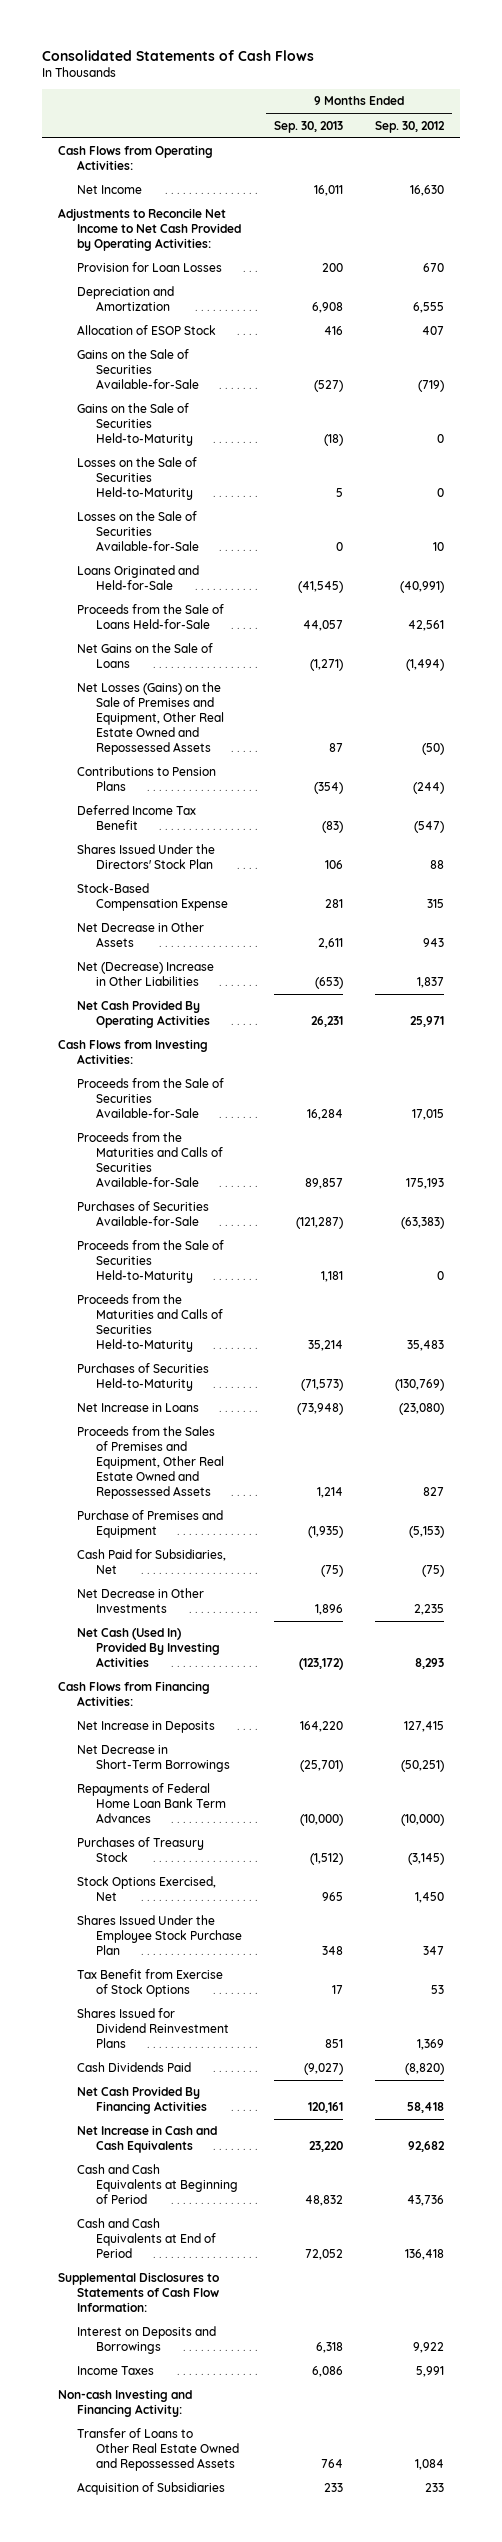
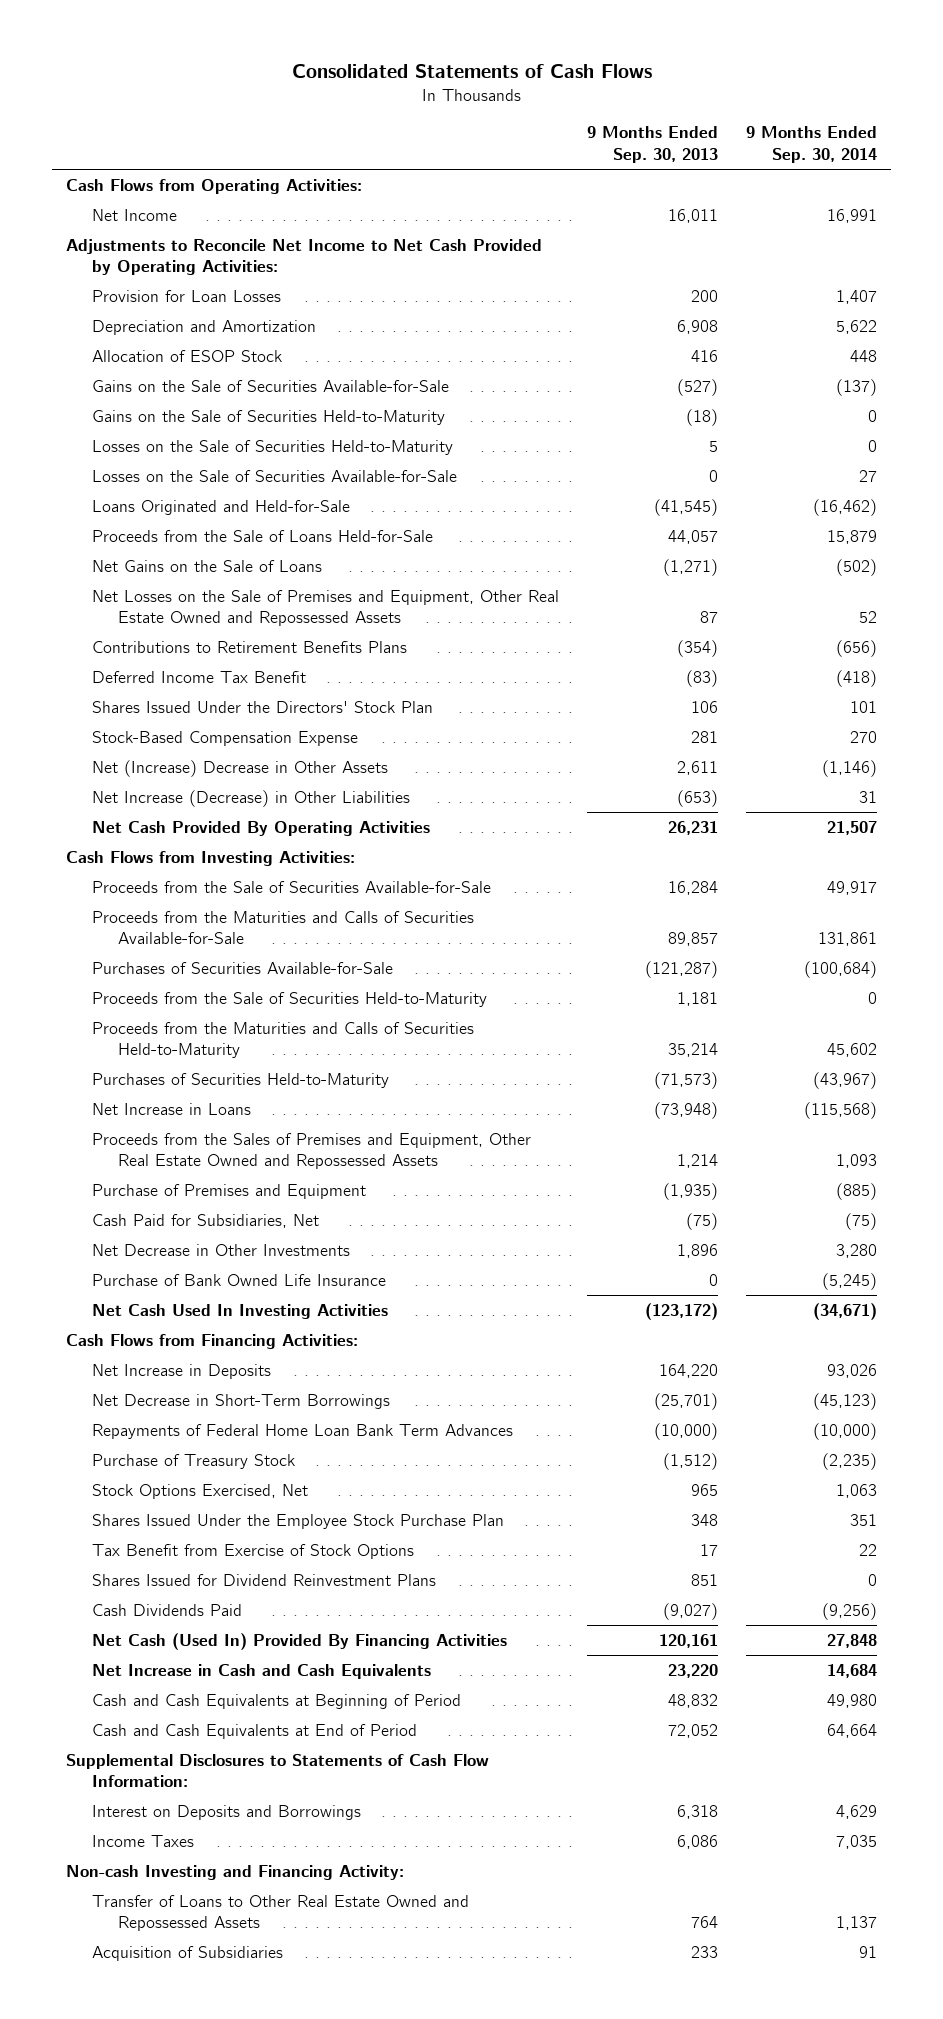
- | 9 Months Ended Sep. 30, 2013 | 9 Months Ended Sep. 30, 2012
+ | 9 Months Ended Sep. 30, 2013 | 9 Months Ended Sep. 30, 2014
- Net Losses (Gains) on the Sale of Premises and Equipment, Other Real Estate Owned and Repossessed Assets | 87 | (50)
- Contributions to Pension Plans | (354) | (244)
+ Net Losses on the Sale of Premises and Equipment, Other Real Estate Owned and Repossessed Assets | 87 | 52
+ Contributions to Retirement Benefits Plans | (354) | (656)
- Net Decrease in Other Assets | 2,611 | 943
- Net (Decrease) Increase in Other Liabilities | (653) | 1,837
+ Net (Increase) Decrease in Other Assets | 2,611 | (1,146)
+ Net Increase (Decrease) in Other Liabilities | (653) | 31
- Net Cash (Used In) Provided By Investing Activities | (123,172) | 8,293
+ Purchase of Bank Owned Life Insurance | 0 | (5,245)
+ Net Cash Used In Investing Activities | (123,172) | (34,671)
- Purchases of Treasury Stock | (1,512) | (3,145)
+ Purchase of Treasury Stock | (1,512) | (2,235)
- Net Cash Provided By Financing Activities | 120,161 | 58,418
+ Net Cash (Used In) Provided By Financing Activities | 120,161 | 27,848

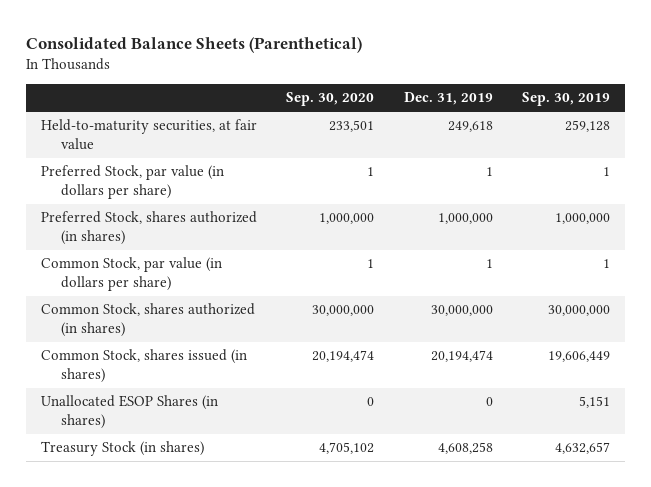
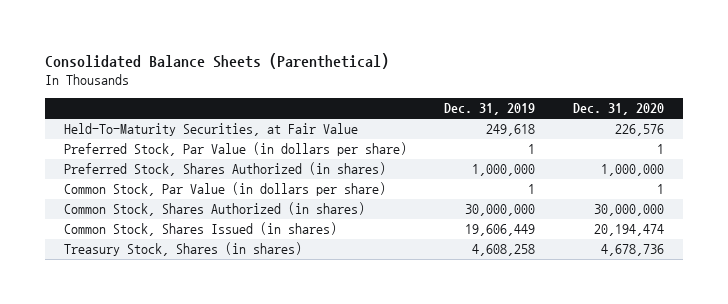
- | Sep. 30, 2020 | Dec. 31, 2019 | Sep. 30, 2019
+ | Dec. 31, 2019 | Dec. 31, 2020
- Held-to-maturity securities, at fair value | 233,501 | 249,618 | 259,128
- Preferred Stock, par value (in dollars per share) | 1 | 1 | 1
- Preferred Stock, shares authorized (in shares) | 1,000,000 | 1,000,000 | 1,000,000
- Common Stock, par value (in dollars per share) | 1 | 1 | 1
- Common Stock, shares authorized (in shares) | 30,000,000 | 30,000,000 | 30,000,000
- Common Stock, shares issued (in shares) | 20,194,474 | 20,194,474 | 19,606,449
- Unallocated ESOP Shares (in shares) | 0 | 0 | 5,151
- Treasury Stock (in shares) | 4,705,102 | 4,608,258 | 4,632,657
+ Held-To-Maturity Securities, at Fair Value | 249,618 | 226,576
+ Preferred Stock, Par Value (in dollars per share) | 1 | 1
+ Preferred Stock, Shares Authorized (in shares) | 1,000,000 | 1,000,000
+ Common Stock, Par Value (in dollars per share) | 1 | 1
+ Common Stock, Shares Authorized (in shares) | 30,000,000 | 30,000,000
+ Common Stock, Shares Issued (in shares) | 19,606,449 | 20,194,474
+ Treasury Stock, Shares (in shares) | 4,608,258 | 4,678,736

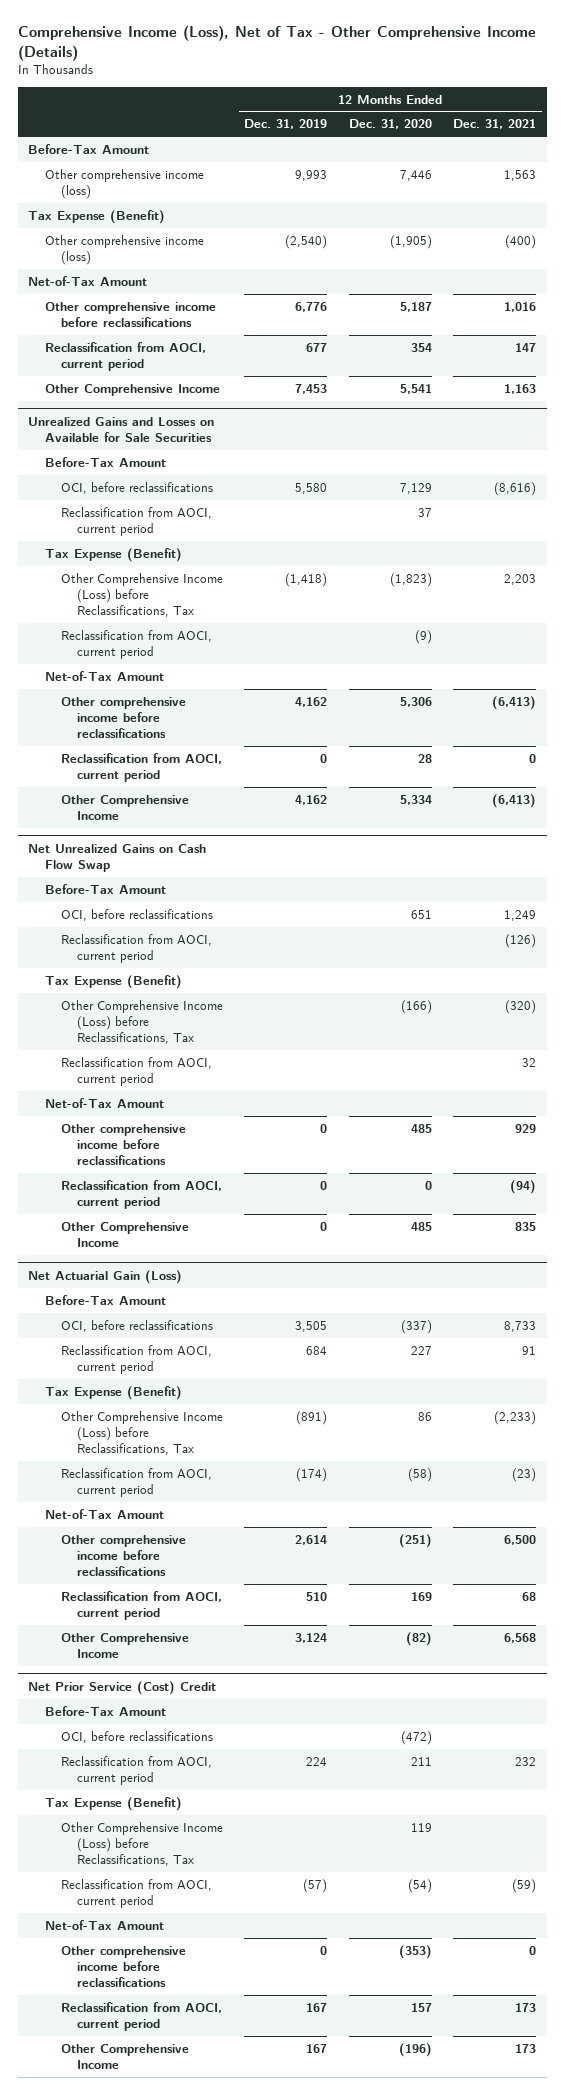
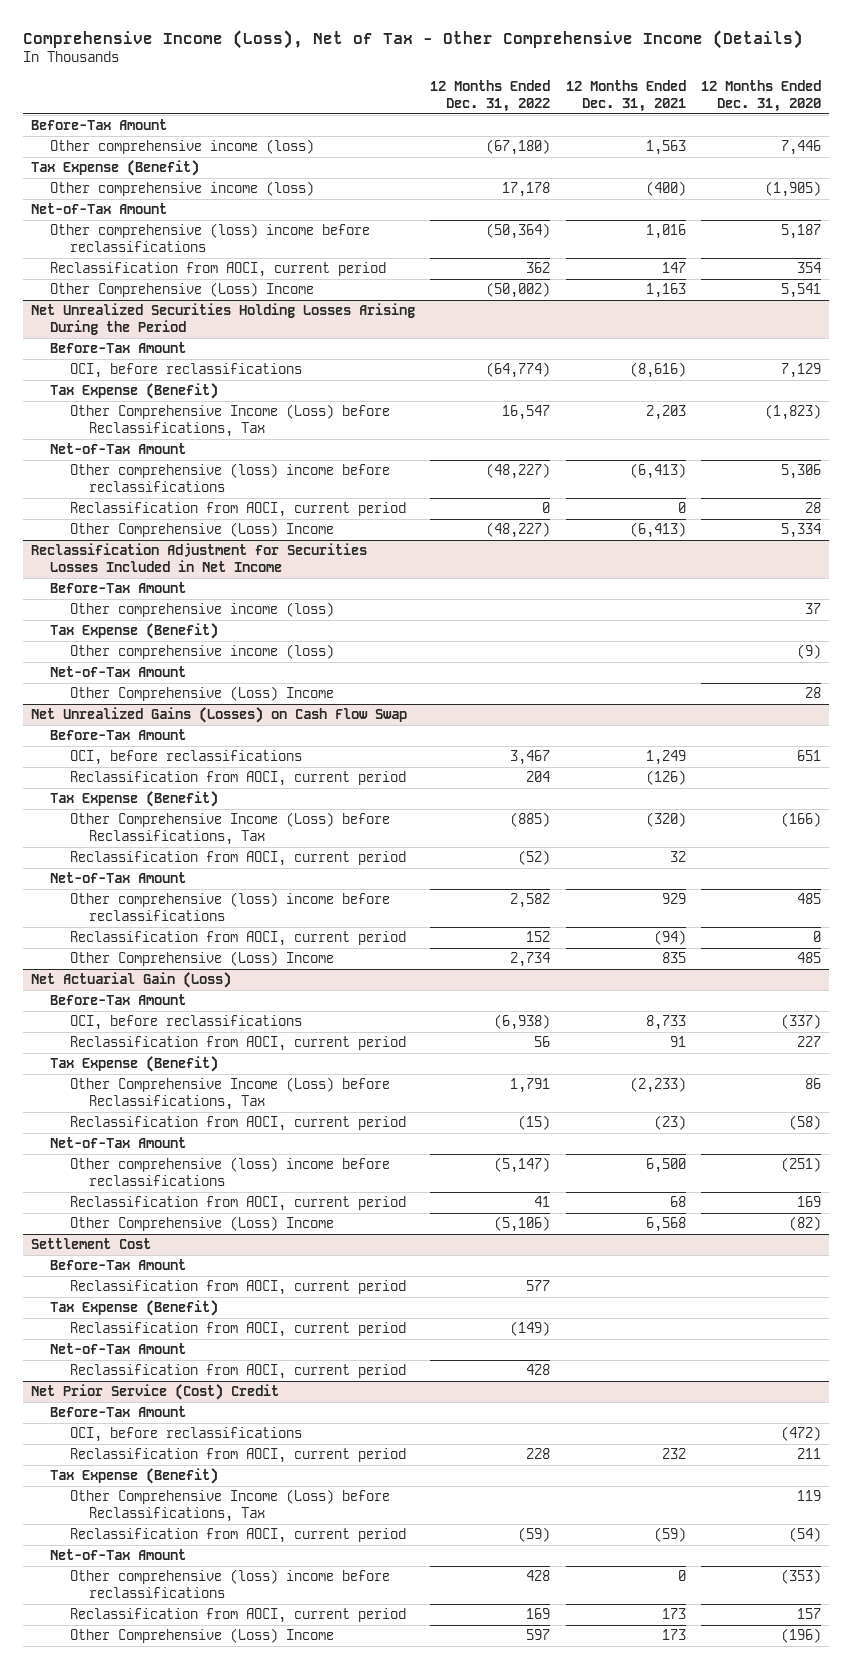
- | 12 Months Ended Dec. 31, 2019 | 12 Months Ended Dec. 31, 2020 | 12 Months Ended Dec. 31, 2021
+ | 12 Months Ended Dec. 31, 2022 | 12 Months Ended Dec. 31, 2021 | 12 Months Ended Dec. 31, 2020
- Other comprehensive income before reclassifications | 6,776 | 5,187 | 1,016
+ Other comprehensive (loss) income before reclassifications | (50,364) | 1,016 | 5,187
- Other Comprehensive Income | 7,453 | 5,541 | 1,163
- Unrealized Gains and Losses on Available for Sale Securities
+ Other Comprehensive (Loss) Income | (50,002) | 1,163 | 5,541
+ Net Unrealized Securities Holding Losses Arising During the Period
- Reclassification from AOCI, current period | | 37 |
- Reclassification from AOCI, current period | | (9) |
- Other comprehensive income before reclassifications | 4,162 | 5,306 | (6,413)
+ Other comprehensive (loss) income before reclassifications | (48,227) | (6,413) | 5,306
- Other Comprehensive Income | 4,162 | 5,334 | (6,413)
- Net Unrealized Gains on Cash Flow Swap
+ Other Comprehensive (Loss) Income | (48,227) | (6,413) | 5,334
+ Reclassification Adjustment for Securities Losses Included in Net Income
+ Other comprehensive income (loss) | | | 37
+ Tax Expense (Benefit)
+ Other comprehensive income (loss) | | | (9)
+ Net-of-Tax Amount
+ Other Comprehensive (Loss) Income | | | 28
+ Net Unrealized Gains (Losses) on Cash Flow Swap
+ Before-Tax Amount
- Other comprehensive income before reclassifications | 0 | 485 | 929
+ Other comprehensive (loss) income before reclassifications | 2,582 | 929 | 485
- Other Comprehensive Income | 0 | 485 | 835
+ Other Comprehensive (Loss) Income | 2,734 | 835 | 485
@ Net Actuarial Gain (Loss)
- Other comprehensive income before reclassifications | 2,614 | (251) | 6,500
+ Other comprehensive (loss) income before reclassifications | (5,147) | 6,500 | (251)
- Other Comprehensive Income | 3,124 | (82) | 6,568
+ Other Comprehensive (Loss) Income | (5,106) | 6,568 | (82)
+ Settlement Cost
+ Before-Tax Amount
+ Reclassification from AOCI, current period | 577 | |
+ Tax Expense (Benefit)
+ Reclassification from AOCI, current period | (149) | |
+ Net-of-Tax Amount
+ Reclassification from AOCI, current period | 428 | |
@ Net Prior Service (Cost) Credit
- Other comprehensive income before reclassifications | 0 | (353) | 0
+ Other comprehensive (loss) income before reclassifications | 428 | 0 | (353)
- Other Comprehensive Income | 167 | (196) | 173
+ Other Comprehensive (Loss) Income | 597 | 173 | (196)

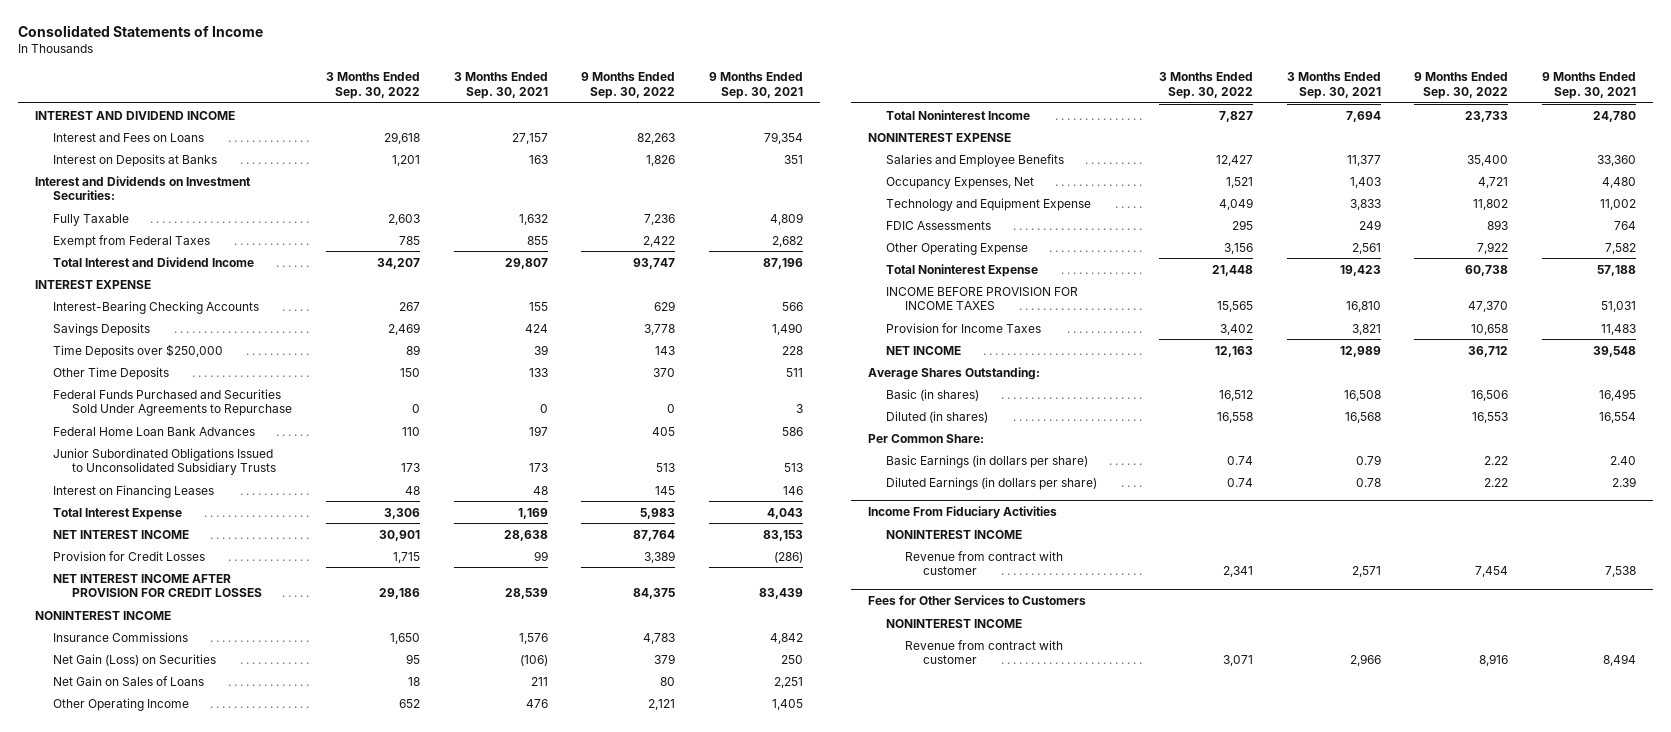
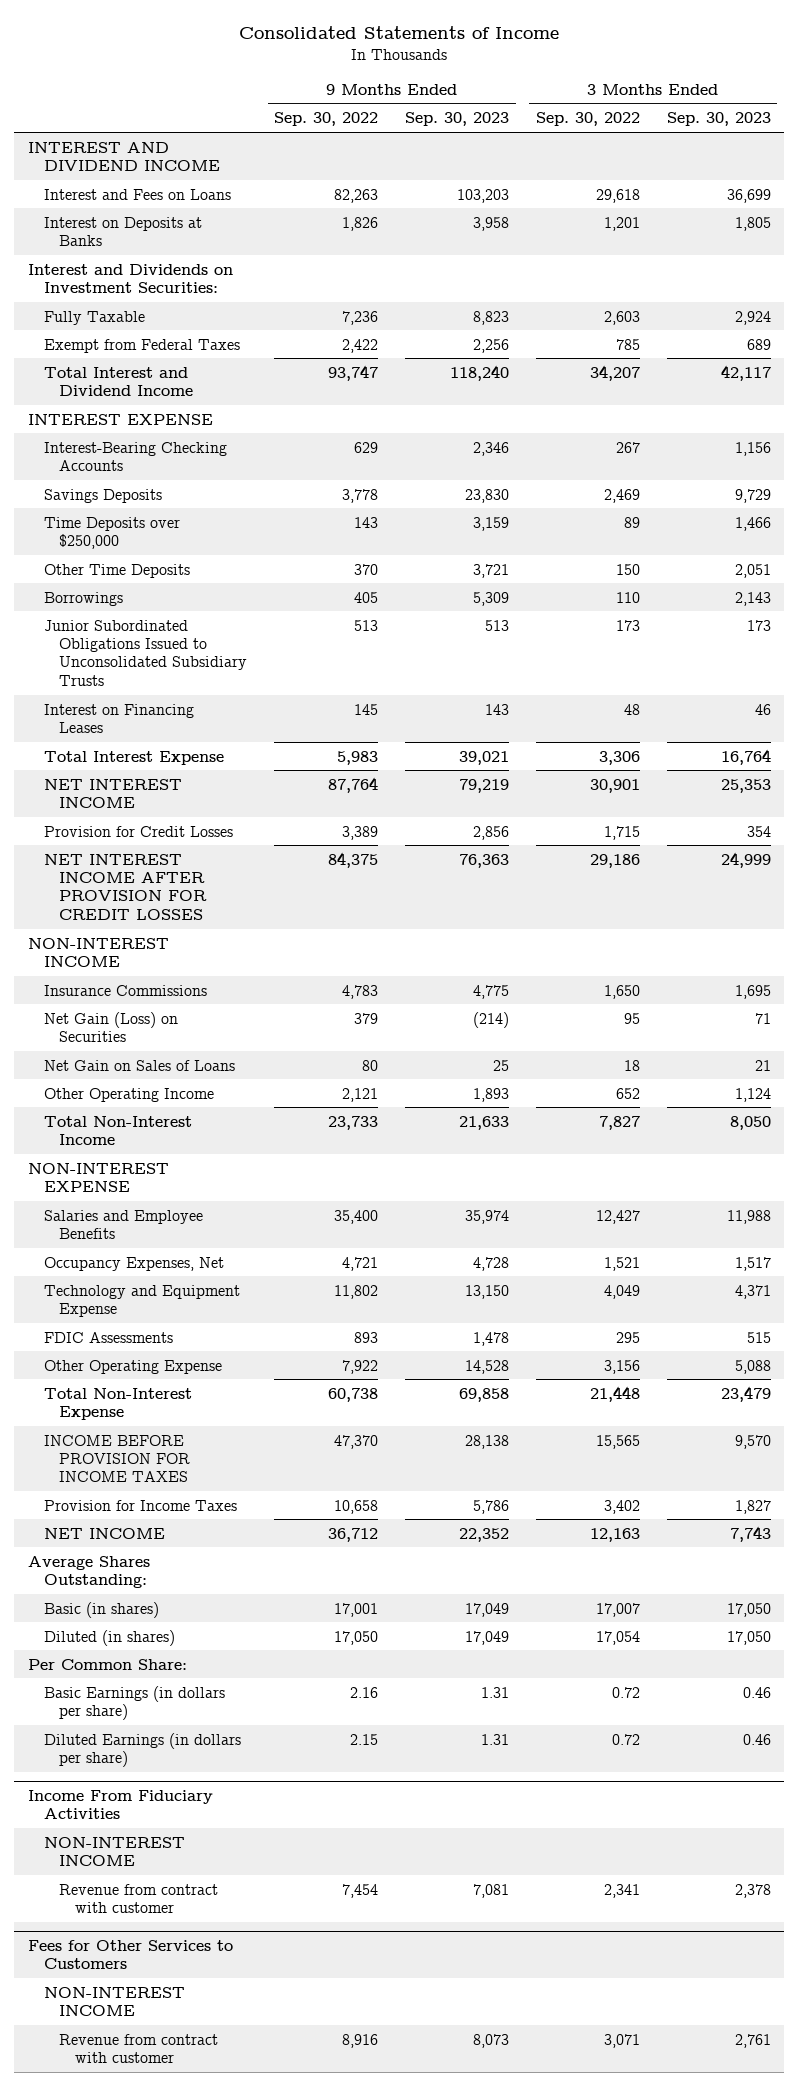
- | 3 Months Ended Sep. 30, 2022 | 3 Months Ended Sep. 30, 2021 | 9 Months Ended Sep. 30, 2022 | 9 Months Ended Sep. 30, 2021
+ | 9 Months Ended Sep. 30, 2022 | 9 Months Ended Sep. 30, 2023 | 3 Months Ended Sep. 30, 2022 | 3 Months Ended Sep. 30, 2023
- Federal Funds Purchased and Securities Sold Under Agreements to Repurchase | 0 | 0 | 0 | 3
- Federal Home Loan Bank Advances | 110 | 197 | 405 | 586
+ Borrowings | 405 | 5,309 | 110 | 2,143
- NONINTEREST INCOME
+ NON-INTEREST INCOME
- Total Noninterest Income | 7,827 | 7,694 | 23,733 | 24,780
- NONINTEREST EXPENSE
+ Total Non-Interest Income | 23,733 | 21,633 | 7,827 | 8,050
+ NON-INTEREST EXPENSE
- Total Noninterest Expense | 21,448 | 19,423 | 60,738 | 57,188
+ Total Non-Interest Expense | 60,738 | 69,858 | 21,448 | 23,479
- Basic (in shares) | 16,512 | 16,508 | 16,506 | 16,495
- Diluted (in shares) | 16,558 | 16,568 | 16,553 | 16,554
+ Basic (in shares) | 17,001 | 17,049 | 17,007 | 17,050
+ Diluted (in shares) | 17,050 | 17,049 | 17,054 | 17,050
- Basic Earnings (in dollars per share) | 0.74 | 0.79 | 2.22 | 2.40
- Diluted Earnings (in dollars per share) | 0.74 | 0.78 | 2.22 | 2.39
+ Basic Earnings (in dollars per share) | 2.16 | 1.31 | 0.72 | 0.46
+ Diluted Earnings (in dollars per share) | 2.15 | 1.31 | 0.72 | 0.46
@ Income From Fiduciary Activities
- NONINTEREST INCOME
+ NON-INTEREST INCOME
@ Fees for Other Services to Customers
- NONINTEREST INCOME
+ NON-INTEREST INCOME

